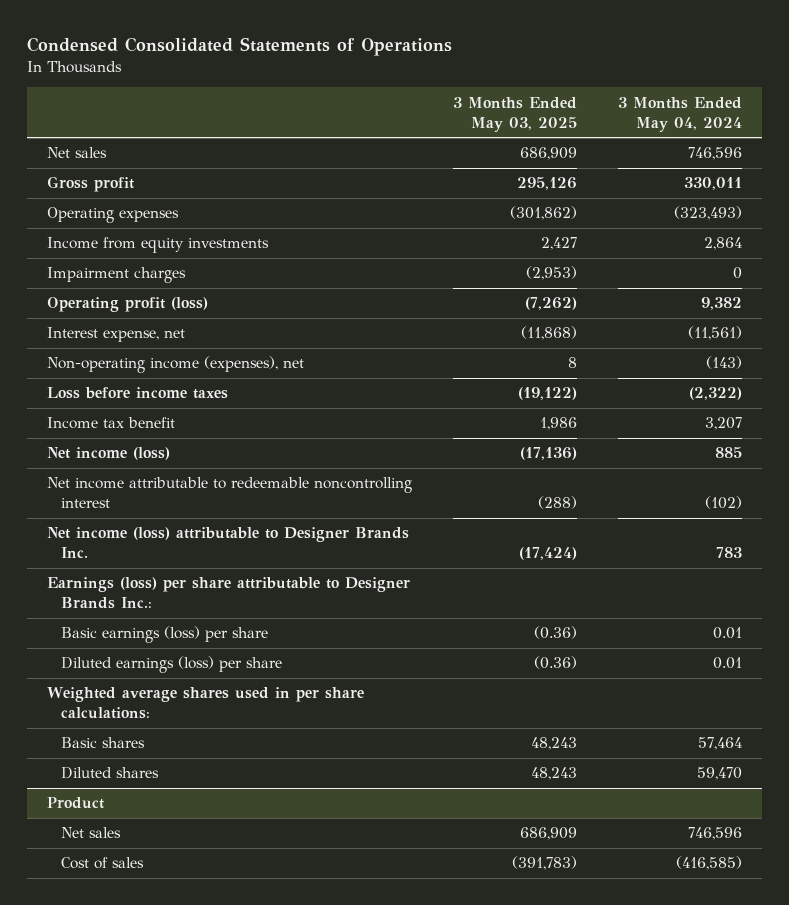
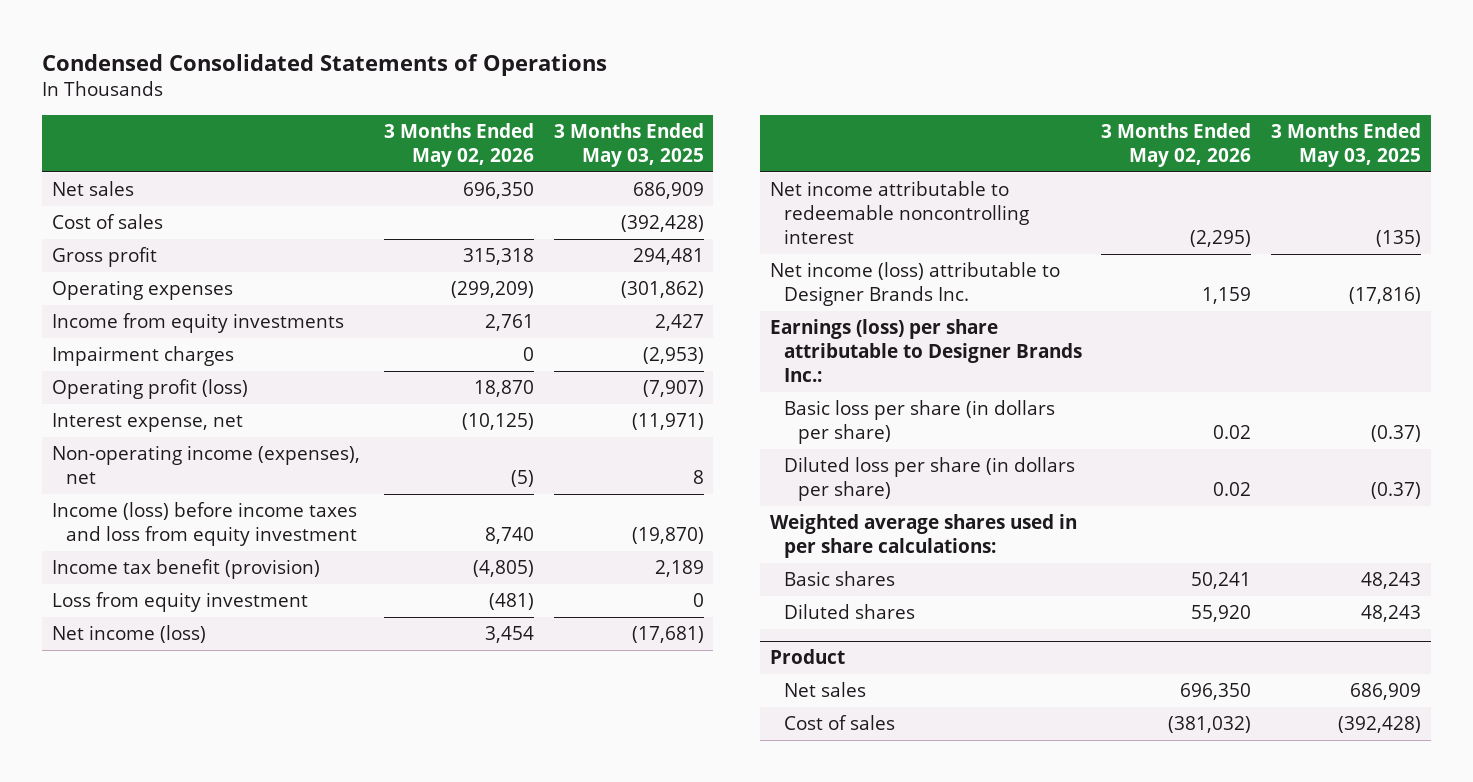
- | 3 Months Ended May 03, 2025 | 3 Months Ended May 04, 2024
+ | 3 Months Ended May 02, 2026 | 3 Months Ended May 03, 2025
- Gross profit | 295,126 | 330,011
+ Cost of sales | | (392,428)
+ Gross profit | 315,318 | 294,481
- Operating profit (loss) | (7,262) | 9,382
- Interest expense, net | (11,868) | (11,561)
+ Operating profit (loss) | 18,870 | (7,907)
+ Interest expense, net | (10,125) | (11,971)
- Loss before income taxes | (19,122) | (2,322)
- Income tax benefit | 1,986 | 3,207
- Net income (loss) | (17,136) | 885
- Net income attributable to redeemable noncontrolling interest | (288) | (102)
- Net income (loss) attributable to Designer Brands Inc. | (17,424) | 783
+ Income (loss) before income taxes and loss from equity investment | 8,740 | (19,870)
+ Income tax benefit (provision) | (4,805) | 2,189
+ Loss from equity investment | (481) | 0
+ Net income (loss) | 3,454 | (17,681)
+ Net income attributable to redeemable noncontrolling interest | (2,295) | (135)
+ Net income (loss) attributable to Designer Brands Inc. | 1,159 | (17,816)
- Basic earnings (loss) per share | (0.36) | 0.01
- Diluted earnings (loss) per share | (0.36) | 0.01
+ Basic loss per share (in dollars per share) | 0.02 | (0.37)
+ Diluted loss per share (in dollars per share) | 0.02 | (0.37)
@ Product
- Cost of sales | (391,783) | (416,585)
+ Cost of sales | (381,032) | (392,428)

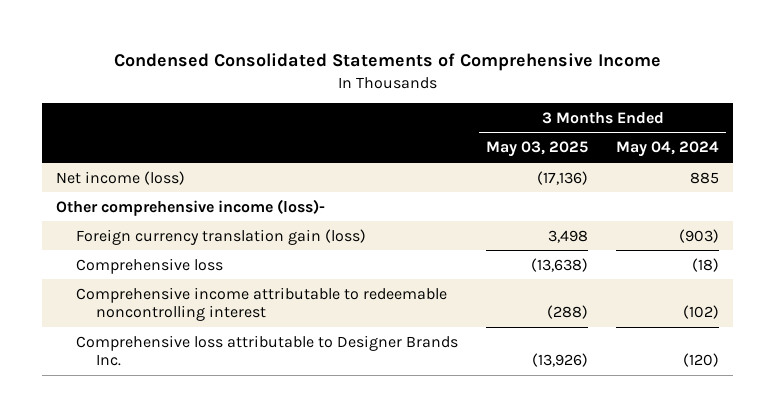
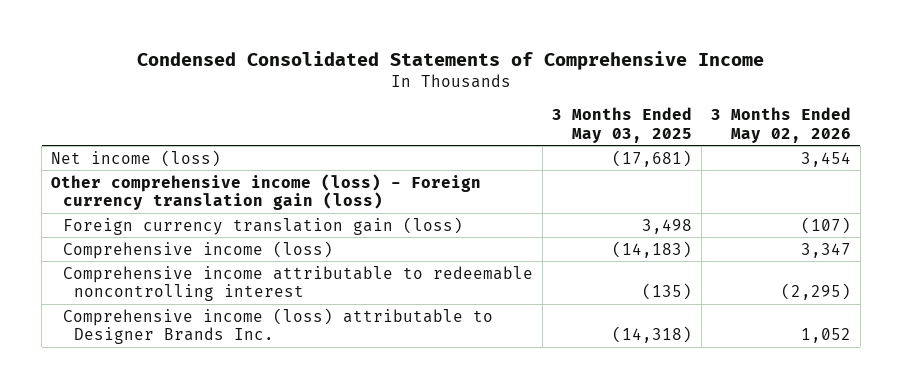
- | 3 Months Ended May 03, 2025 | 3 Months Ended May 04, 2024
+ | 3 Months Ended May 03, 2025 | 3 Months Ended May 02, 2026
- Net income (loss) | (17,136) | 885
- Other comprehensive income (loss)-
+ Net income (loss) | (17,681) | 3,454
+ Other comprehensive income (loss) - Foreign currency translation gain (loss)
- Comprehensive loss | (13,638) | (18)
- Comprehensive income attributable to redeemable noncontrolling interest | (288) | (102)
- Comprehensive loss attributable to Designer Brands Inc. | (13,926) | (120)
+ Comprehensive income (loss) | (14,183) | 3,347
+ Comprehensive income attributable to redeemable noncontrolling interest | (135) | (2,295)
+ Comprehensive income (loss) attributable to Designer Brands Inc. | (14,318) | 1,052

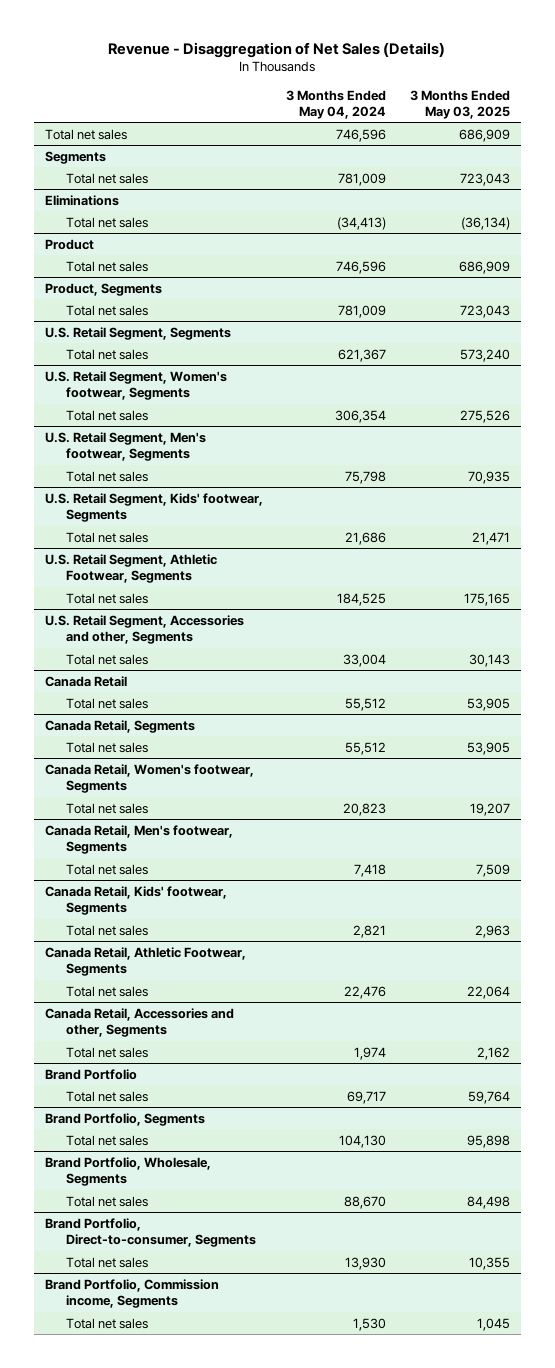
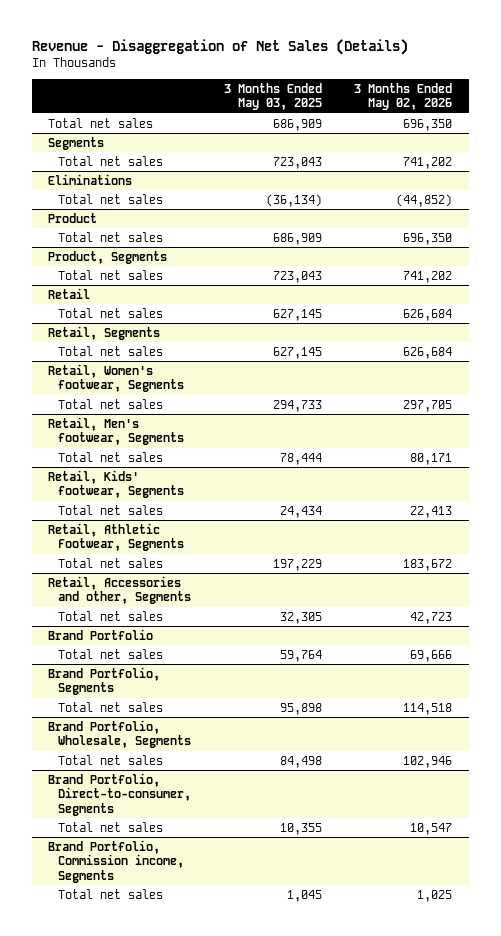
- | 3 Months Ended May 04, 2024 | 3 Months Ended May 03, 2025
+ | 3 Months Ended May 03, 2025 | 3 Months Ended May 02, 2026
- U.S. Retail Segment, Segments
- Total net sales | 621,367 | 573,240
- U.S. Retail Segment, Women's footwear, Segments
- Total net sales | 306,354 | 275,526
- U.S. Retail Segment, Men's footwear, Segments
- Total net sales | 75,798 | 70,935
- U.S. Retail Segment, Kids' footwear, Segments
- Total net sales | 21,686 | 21,471
- U.S. Retail Segment, Athletic Footwear, Segments
- Total net sales | 184,525 | 175,165
- U.S. Retail Segment, Accessories and other, Segments
- Total net sales | 33,004 | 30,143
- Canada Retail
- Total net sales | 55,512 | 53,905
- Canada Retail, Segments
- Total net sales | 55,512 | 53,905
- Canada Retail, Women's footwear, Segments
- Total net sales | 20,823 | 19,207
- Canada Retail, Men's footwear, Segments
- Total net sales | 7,418 | 7,509
- Canada Retail, Kids' footwear, Segments
- Total net sales | 2,821 | 2,963
- Canada Retail, Athletic Footwear, Segments
- Total net sales | 22,476 | 22,064
- Canada Retail, Accessories and other, Segments
- Total net sales | 1,974 | 2,162
+ Retail
+ Total net sales | 627,145 | 626,684
+ Retail, Segments
+ Total net sales | 627,145 | 626,684
+ Retail, Women's footwear, Segments
+ Total net sales | 294,733 | 297,705
+ Retail, Men's footwear, Segments
+ Total net sales | 78,444 | 80,171
+ Retail, Kids' footwear, Segments
+ Total net sales | 24,434 | 22,413
+ Retail, Athletic Footwear, Segments
+ Total net sales | 197,229 | 183,672
+ Retail, Accessories and other, Segments
+ Total net sales | 32,305 | 42,723

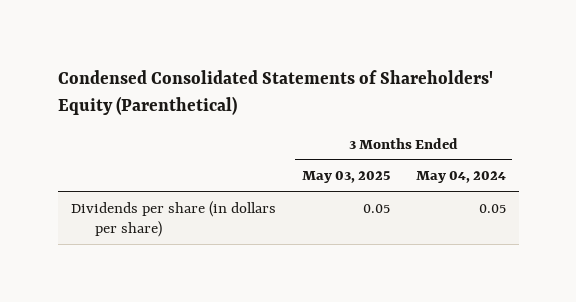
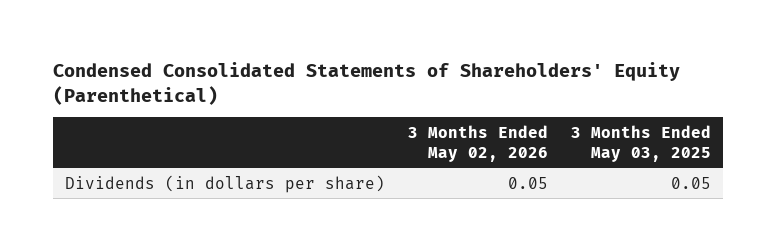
- | 3 Months Ended May 03, 2025 | 3 Months Ended May 04, 2024
+ | 3 Months Ended May 02, 2026 | 3 Months Ended May 03, 2025
- Dividends per share (in dollars per share) | 0.05 | 0.05
+ Dividends (in dollars per share) | 0.05 | 0.05

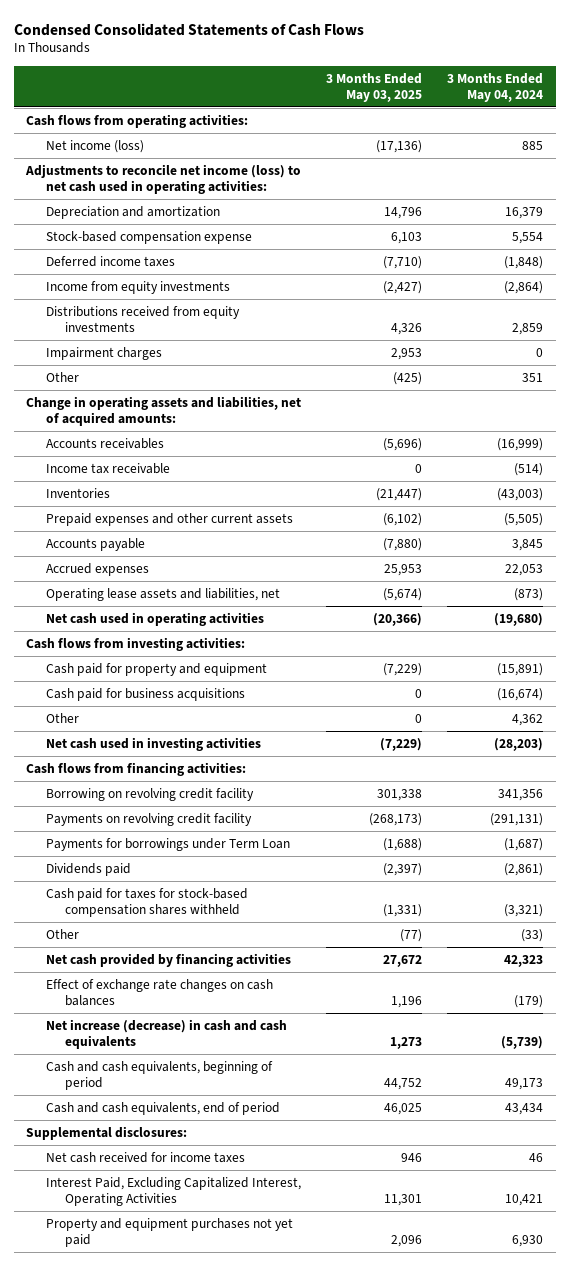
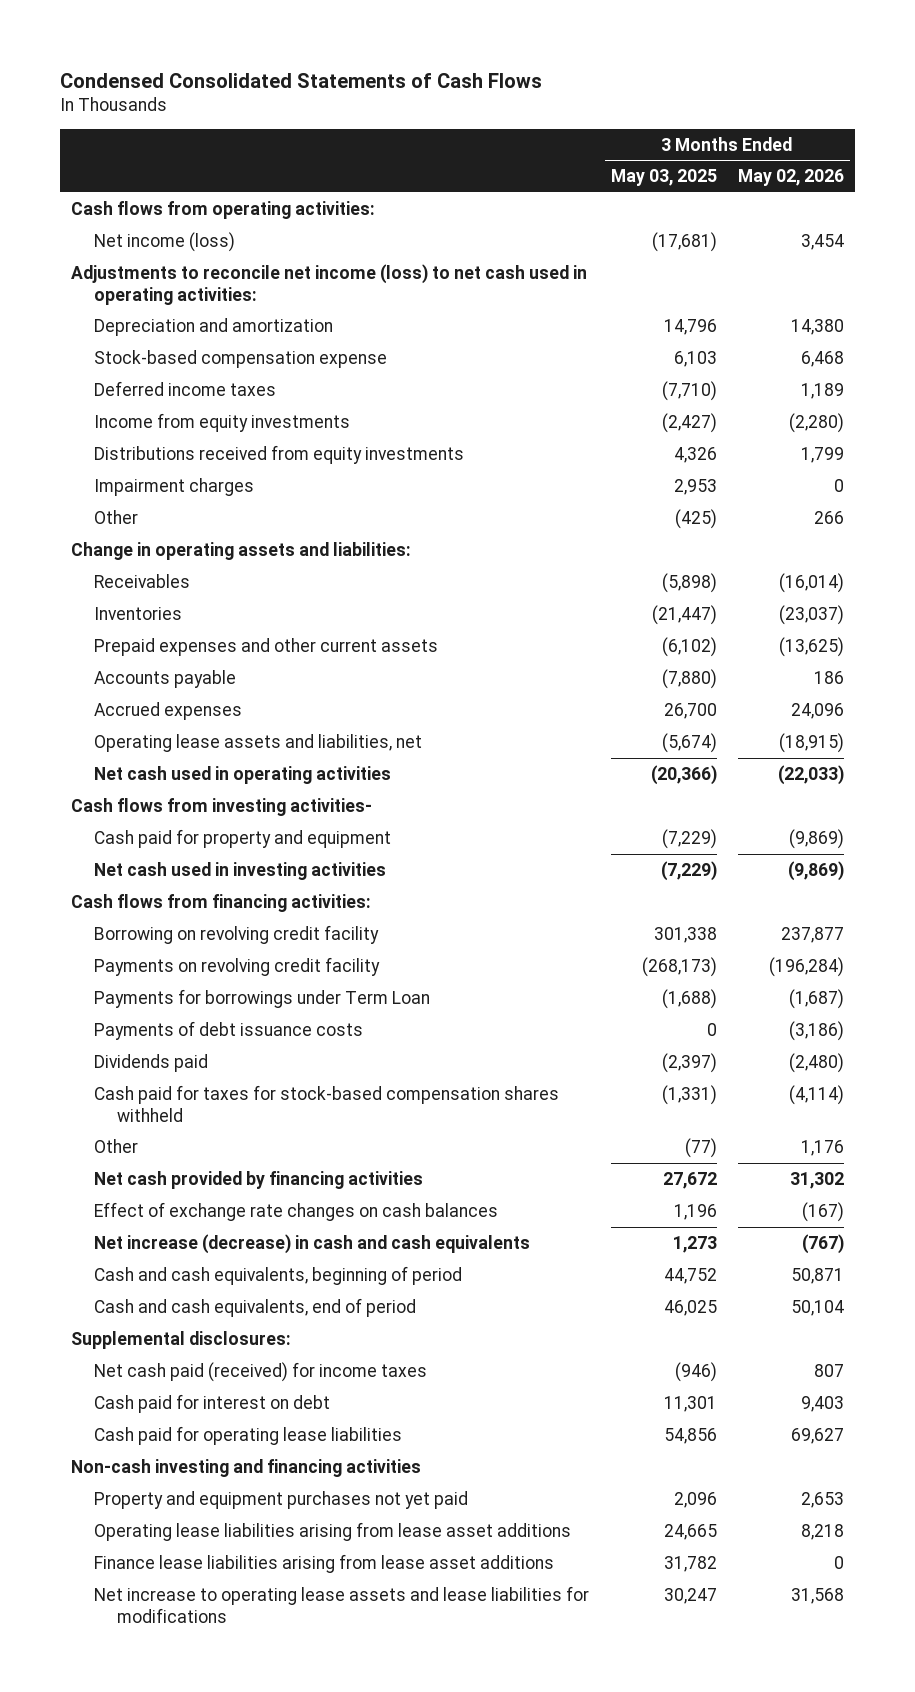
- | 3 Months Ended May 03, 2025 | 3 Months Ended May 04, 2024
+ | 3 Months Ended May 03, 2025 | 3 Months Ended May 02, 2026
- Net income (loss) | (17,136) | 885
+ Net income (loss) | (17,681) | 3,454
- Change in operating assets and liabilities, net of acquired amounts:
- Accounts receivables | (5,696) | (16,999)
- Income tax receivable | 0 | (514)
+ Change in operating assets and liabilities:
+ Receivables | (5,898) | (16,014)
- Accrued expenses | 25,953 | 22,053
+ Accrued expenses | 26,700 | 24,096
- Cash flows from investing activities:
+ Cash flows from investing activities-
- Cash paid for business acquisitions | 0 | (16,674)
- Other | 0 | 4,362
+ Payments of debt issuance costs | 0 | (3,186)
- Net cash received for income taxes | 946 | 46
- Interest Paid, Excluding Capitalized Interest, Operating Activities | 11,301 | 10,421
+ Net cash paid (received) for income taxes | (946) | 807
+ Cash paid for interest on debt | 11,301 | 9,403
+ Cash paid for operating lease liabilities | 54,856 | 69,627
+ Non-cash investing and financing activities
+ Operating lease liabilities arising from lease asset additions | 24,665 | 8,218
+ Finance lease liabilities arising from lease asset additions | 31,782 | 0
+ Net increase to operating lease assets and lease liabilities for modifications | 30,247 | 31,568

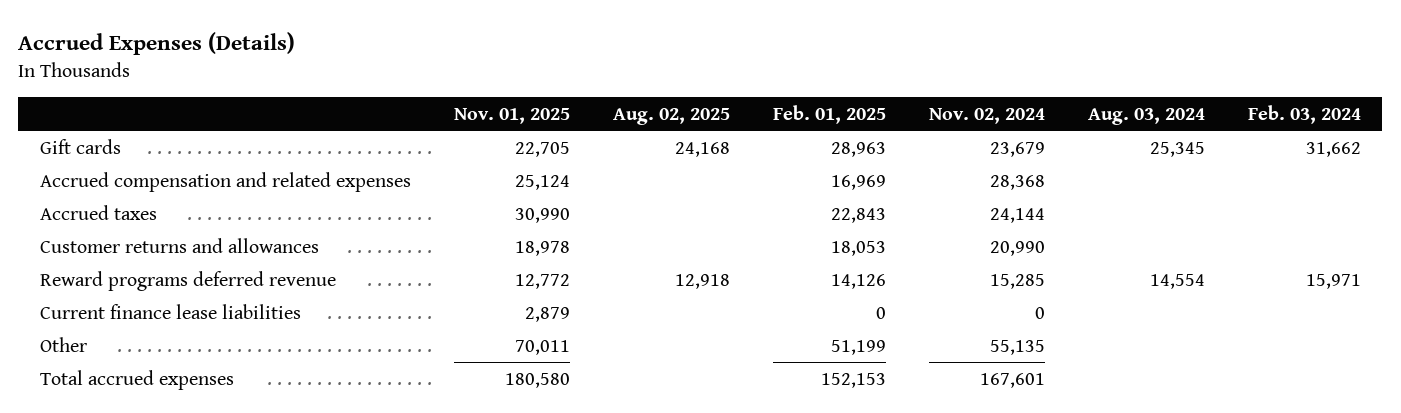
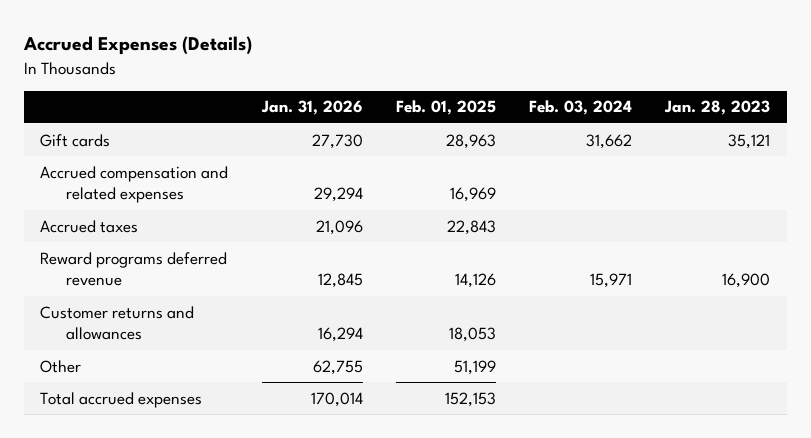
- | Nov. 01, 2025 | Aug. 02, 2025 | Feb. 01, 2025 | Nov. 02, 2024 | Aug. 03, 2024 | Feb. 03, 2024
+ | Jan. 31, 2026 | Feb. 01, 2025 | Feb. 03, 2024 | Jan. 28, 2023
- Current finance lease liabilities | 2,879 | | 0 | 0 | |
moved down: Customer returns and allowances | 16,294 | 18,053 | |

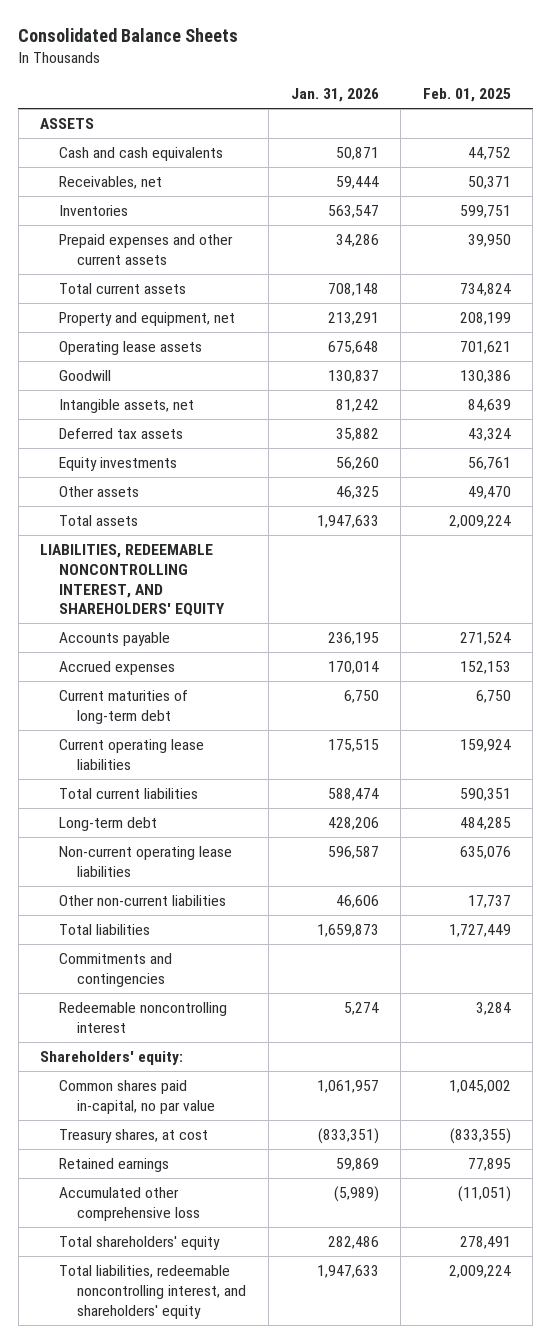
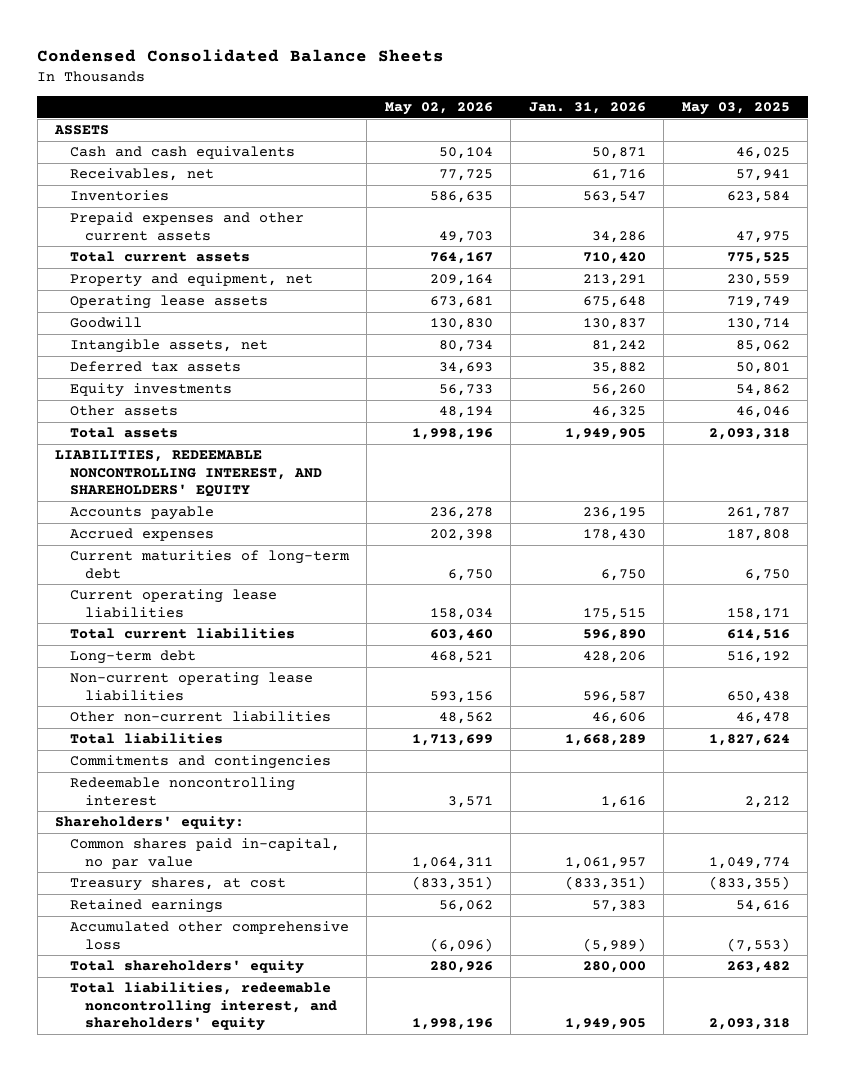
- Consolidated Balance Sheets
+ Condensed Consolidated Balance Sheets
- | Jan. 31, 2026 | Feb. 01, 2025
+ | May 02, 2026 | Jan. 31, 2026 | May 03, 2025
- Receivables, net | 59,444 | 50,371
+ Receivables, net | 77,725 | 61,716 | 57,941
- Total current assets | 708,148 | 734,824
+ Total current assets | 764,167 | 710,420 | 775,525
- Total assets | 1,947,633 | 2,009,224
+ Total assets | 1,998,196 | 1,949,905 | 2,093,318
- Accrued expenses | 170,014 | 152,153
+ Accrued expenses | 202,398 | 178,430 | 187,808
- Total current liabilities | 588,474 | 590,351
+ Total current liabilities | 603,460 | 596,890 | 614,516
- Total liabilities | 1,659,873 | 1,727,449
+ Total liabilities | 1,713,699 | 1,668,289 | 1,827,624
- Redeemable noncontrolling interest | 5,274 | 3,284
+ Redeemable noncontrolling interest | 3,571 | 1,616 | 2,212
- Retained earnings | 59,869 | 77,895
+ Retained earnings | 56,062 | 57,383 | 54,616
- Total shareholders' equity | 282,486 | 278,491
- Total liabilities, redeemable noncontrolling interest, and shareholders' equity | 1,947,633 | 2,009,224
+ Total shareholders' equity | 280,926 | 280,000 | 263,482
+ Total liabilities, redeemable noncontrolling interest, and shareholders' equity | 1,998,196 | 1,949,905 | 2,093,318

